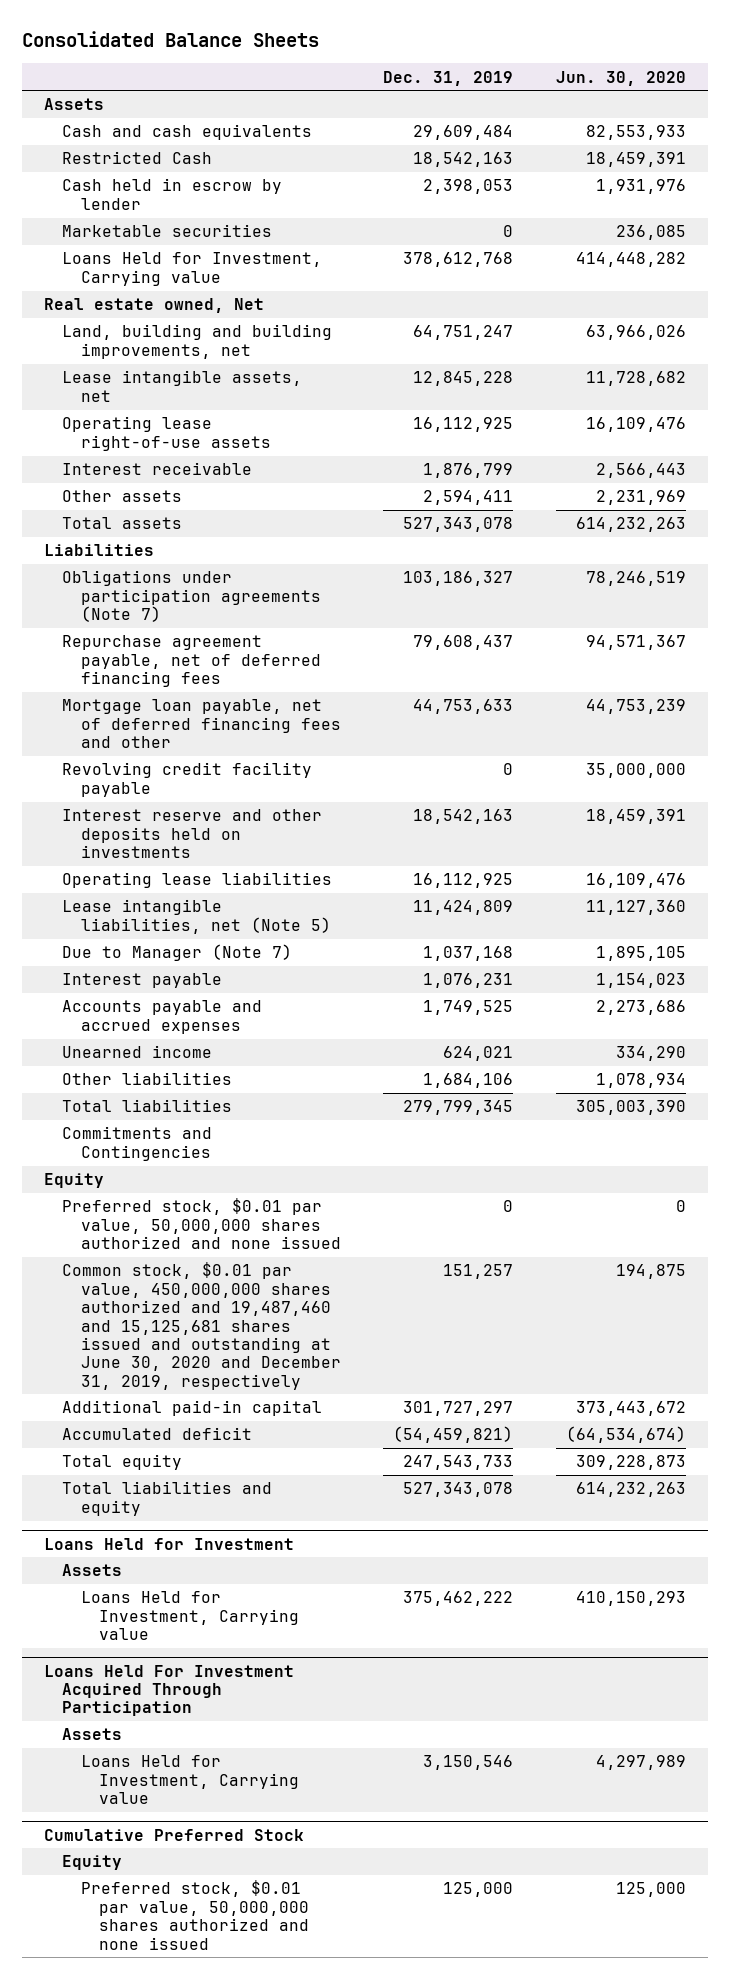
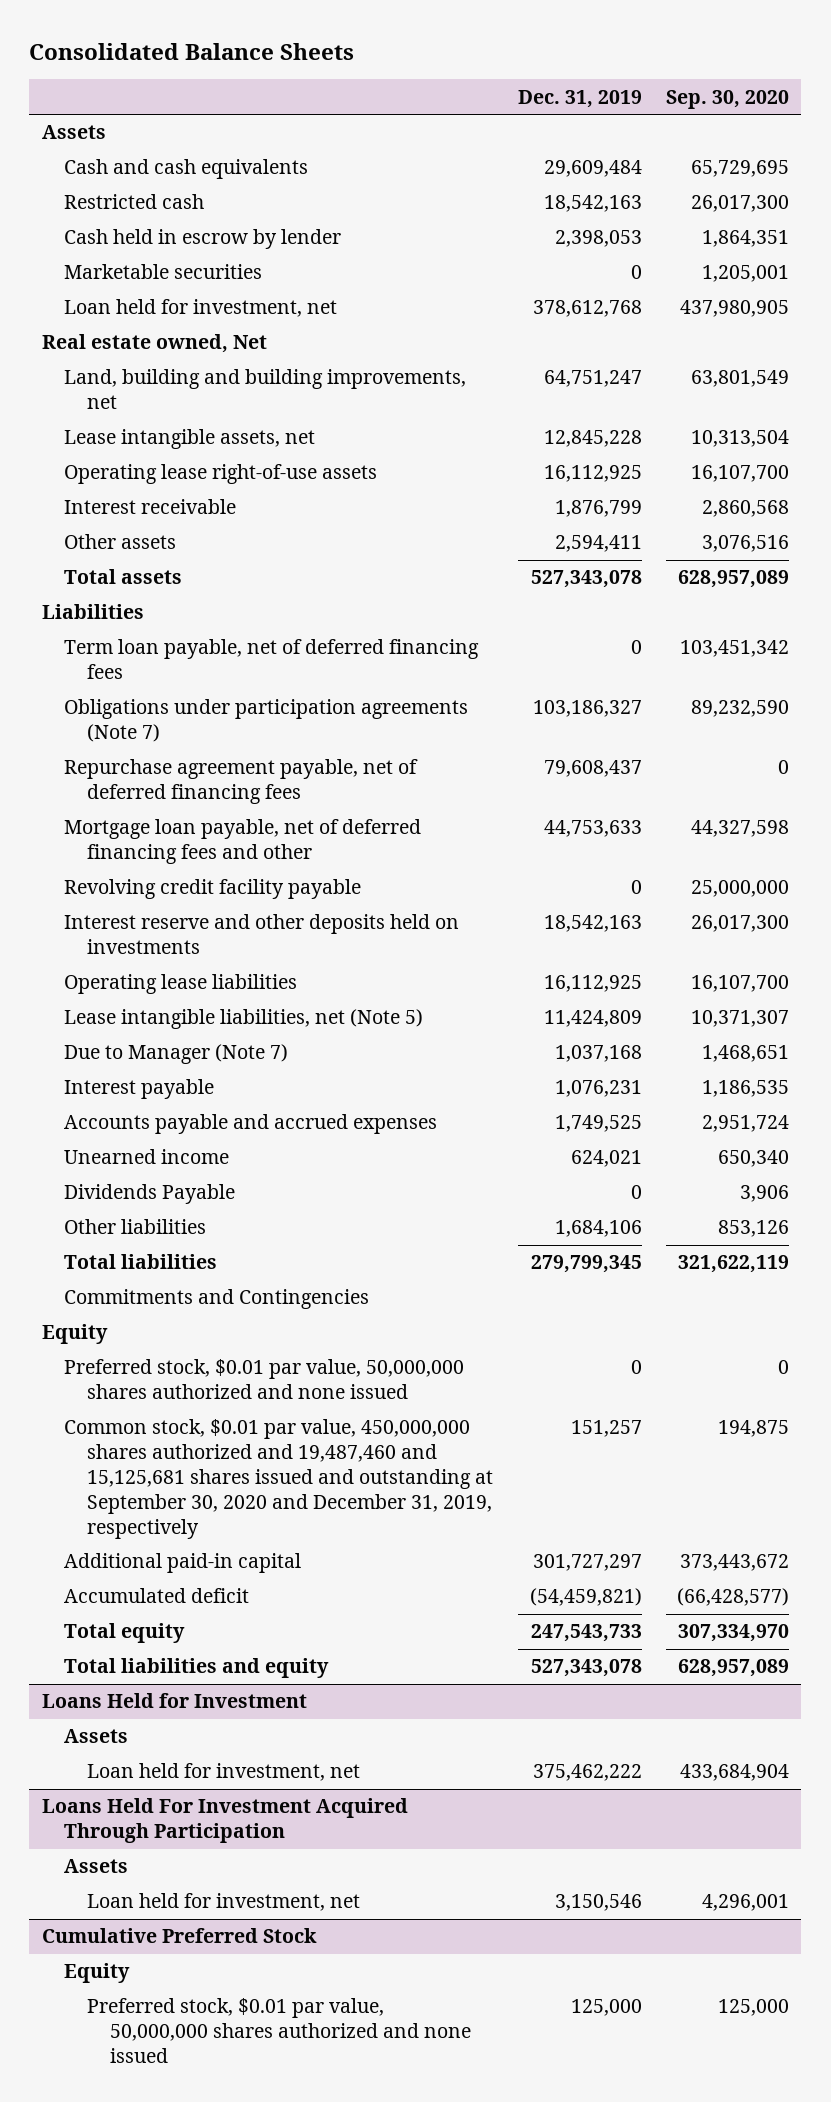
- | Dec. 31, 2019 | Jun. 30, 2020
+ | Dec. 31, 2019 | Sep. 30, 2020
- Restricted Cash | 18,542,163 | 18,459,391
+ Restricted cash | 18,542,163 | 26,017,300
- Loans Held for Investment, Carrying value | 378,612,768 | 414,448,282
+ Loan held for investment, net | 378,612,768 | 437,980,905
+ Term loan payable, net of deferred financing fees | 0 | 103,451,342
+ Dividends Payable | 0 | 3,906
- Common stock, $0.01 par value, 450,000,000 shares authorized and 19,487,460 and 15,125,681 shares issued and outstanding at June 30, 2020 and December 31, 2019, respectively | 151,257 | 194,875
+ Common stock, $0.01 par value, 450,000,000 shares authorized and 19,487,460 and 15,125,681 shares issued and outstanding at September 30, 2020 and December 31, 2019, respectively | 151,257 | 194,875
@ Loans Held for Investment
- Loans Held for Investment, Carrying value | 375,462,222 | 410,150,293
+ Loan held for investment, net | 375,462,222 | 433,684,904
@ Loans Held For Investment Acquired Through Participation
- Loans Held for Investment, Carrying value | 3,150,546 | 4,297,989
+ Loan held for investment, net | 3,150,546 | 4,296,001

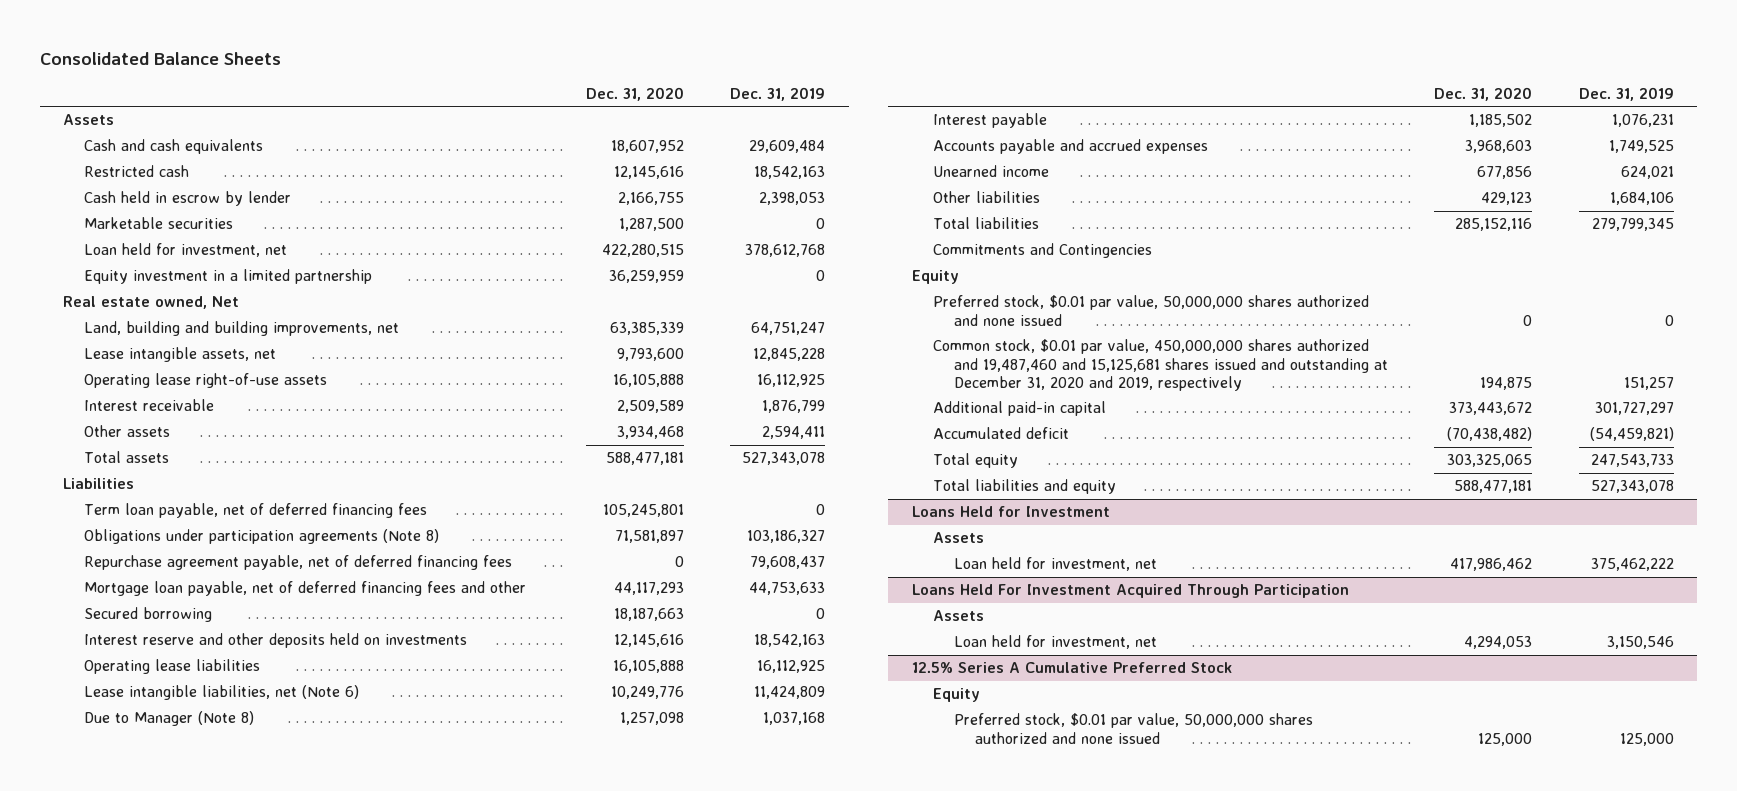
- | Dec. 31, 2019 | Sep. 30, 2020
+ | Dec. 31, 2020 | Dec. 31, 2019
+ Equity investment in a limited partnership | 36,259,959 | 0
- Obligations under participation agreements (Note 7) | 103,186,327 | 89,232,590
+ Obligations under participation agreements (Note 8) | 71,581,897 | 103,186,327
- Revolving credit facility payable | 0 | 25,000,000
+ Secured borrowing | 18,187,663 | 0
- Lease intangible liabilities, net (Note 5) | 11,424,809 | 10,371,307
- Due to Manager (Note 7) | 1,037,168 | 1,468,651
+ Lease intangible liabilities, net (Note 6) | 10,249,776 | 11,424,809
+ Due to Manager (Note 8) | 1,257,098 | 1,037,168
- Dividends Payable | 0 | 3,906
- Common stock, $0.01 par value, 450,000,000 shares authorized and 19,487,460 and 15,125,681 shares issued and outstanding at September 30, 2020 and December 31, 2019, respectively | 151,257 | 194,875
+ Common stock, $0.01 par value, 450,000,000 shares authorized and 19,487,460 and 15,125,681 shares issued and outstanding at December 31, 2020 and 2019, respectively | 194,875 | 151,257
- Cumulative Preferred Stock
+ 12.5% Series A Cumulative Preferred Stock

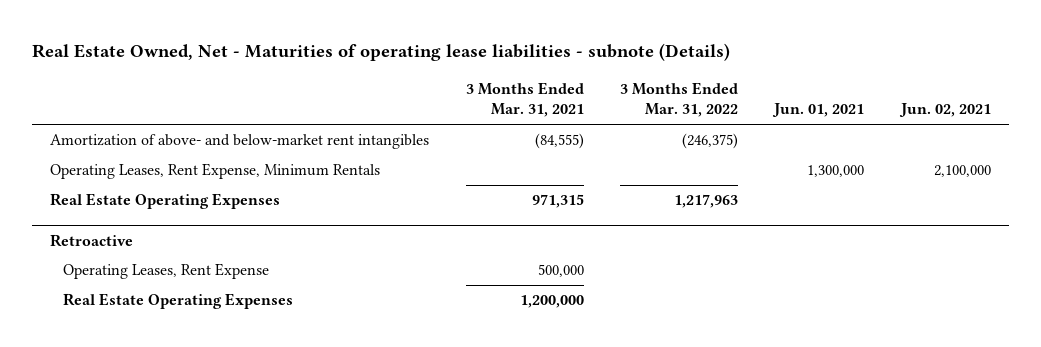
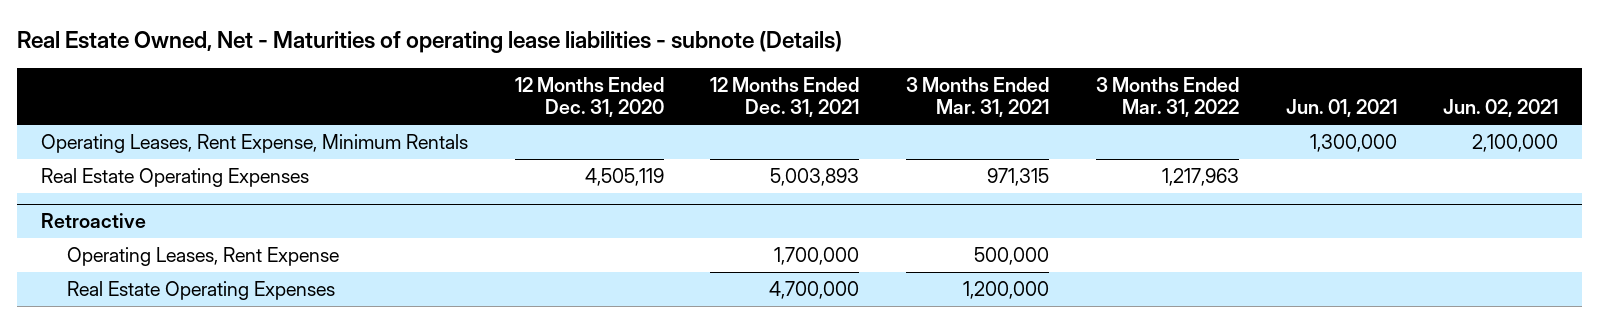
- | 3 Months Ended Mar. 31, 2021 | 3 Months Ended Mar. 31, 2022 | Jun. 01, 2021 | Jun. 02, 2021
+ | 12 Months Ended Dec. 31, 2020 | 12 Months Ended Dec. 31, 2021 | 3 Months Ended Mar. 31, 2021 | 3 Months Ended Mar. 31, 2022 | Jun. 01, 2021 | Jun. 02, 2021
- Amortization of above- and below-market rent intangibles | (84,555) | (246,375) | |

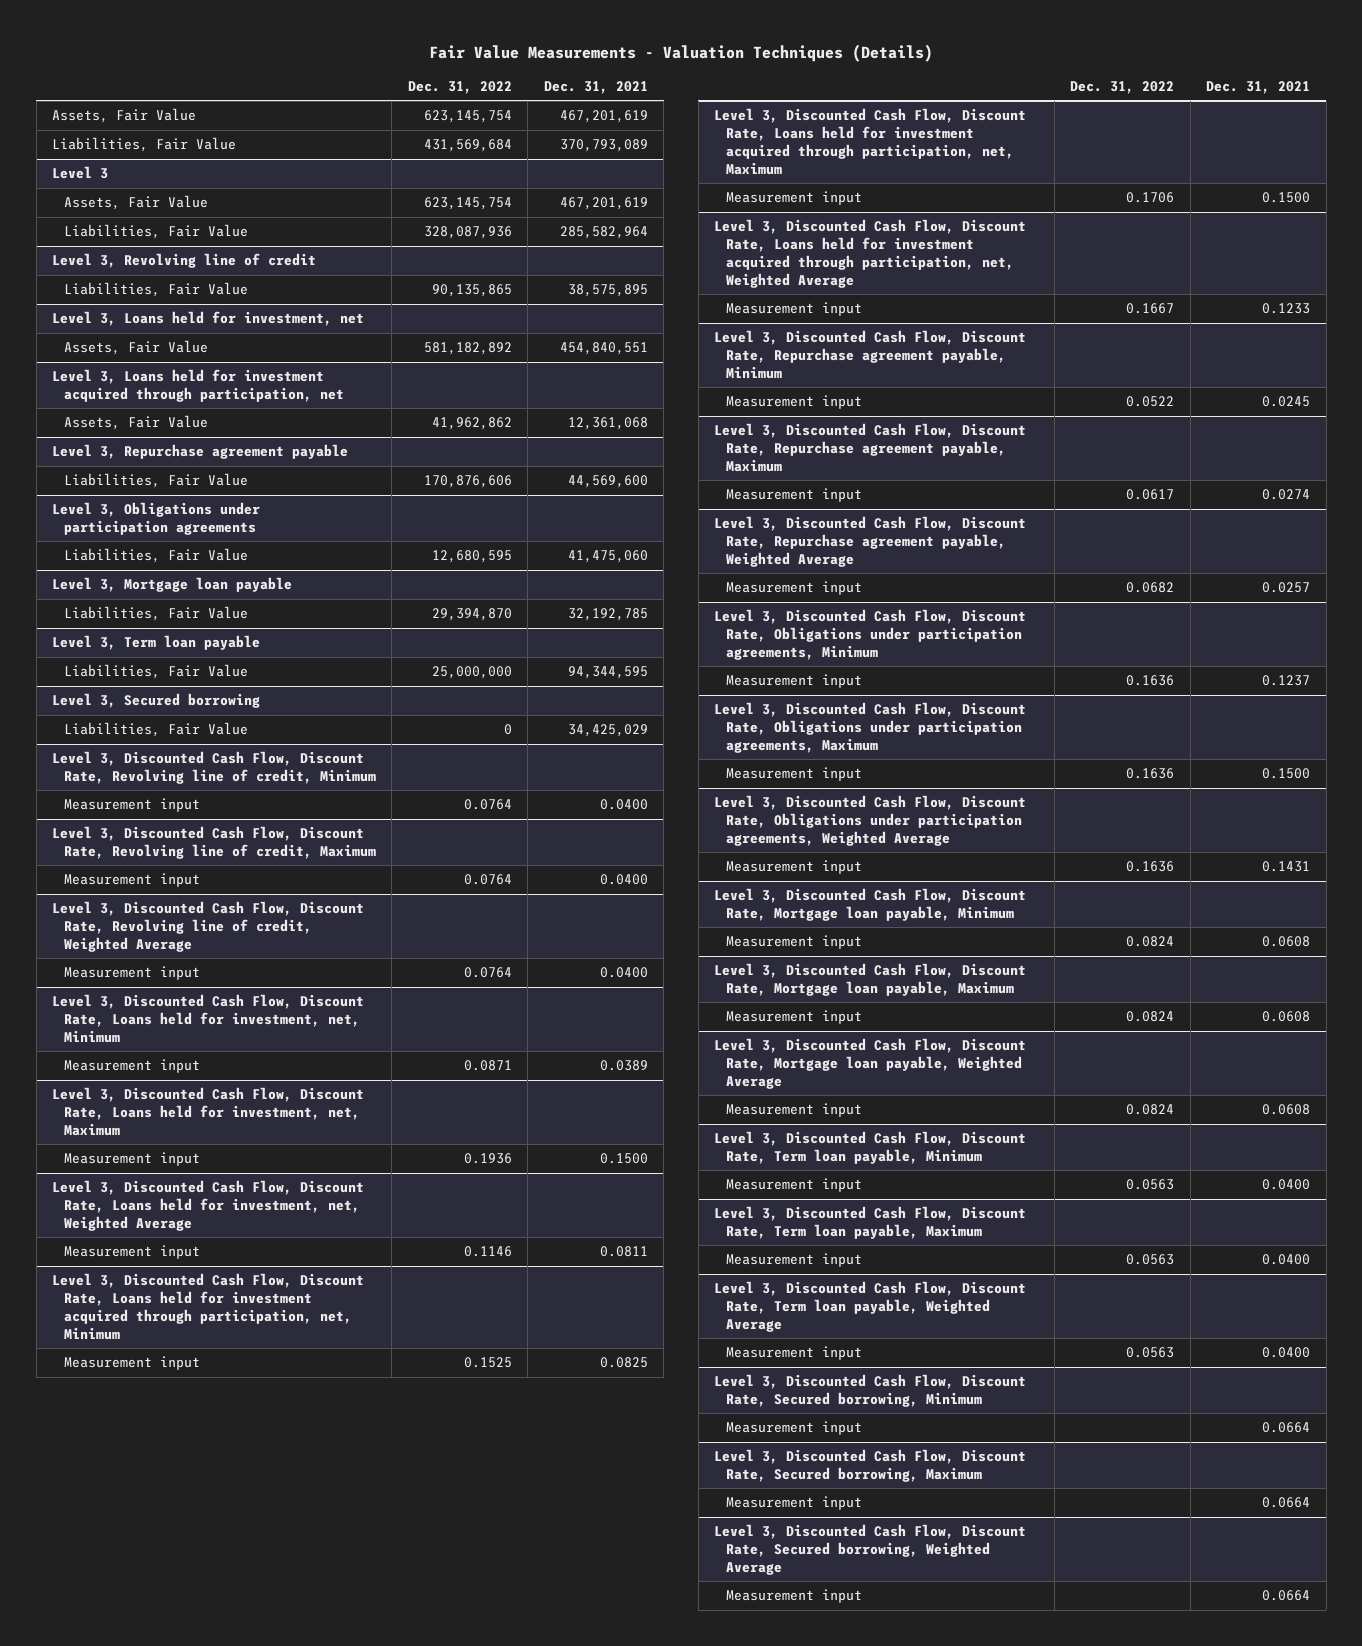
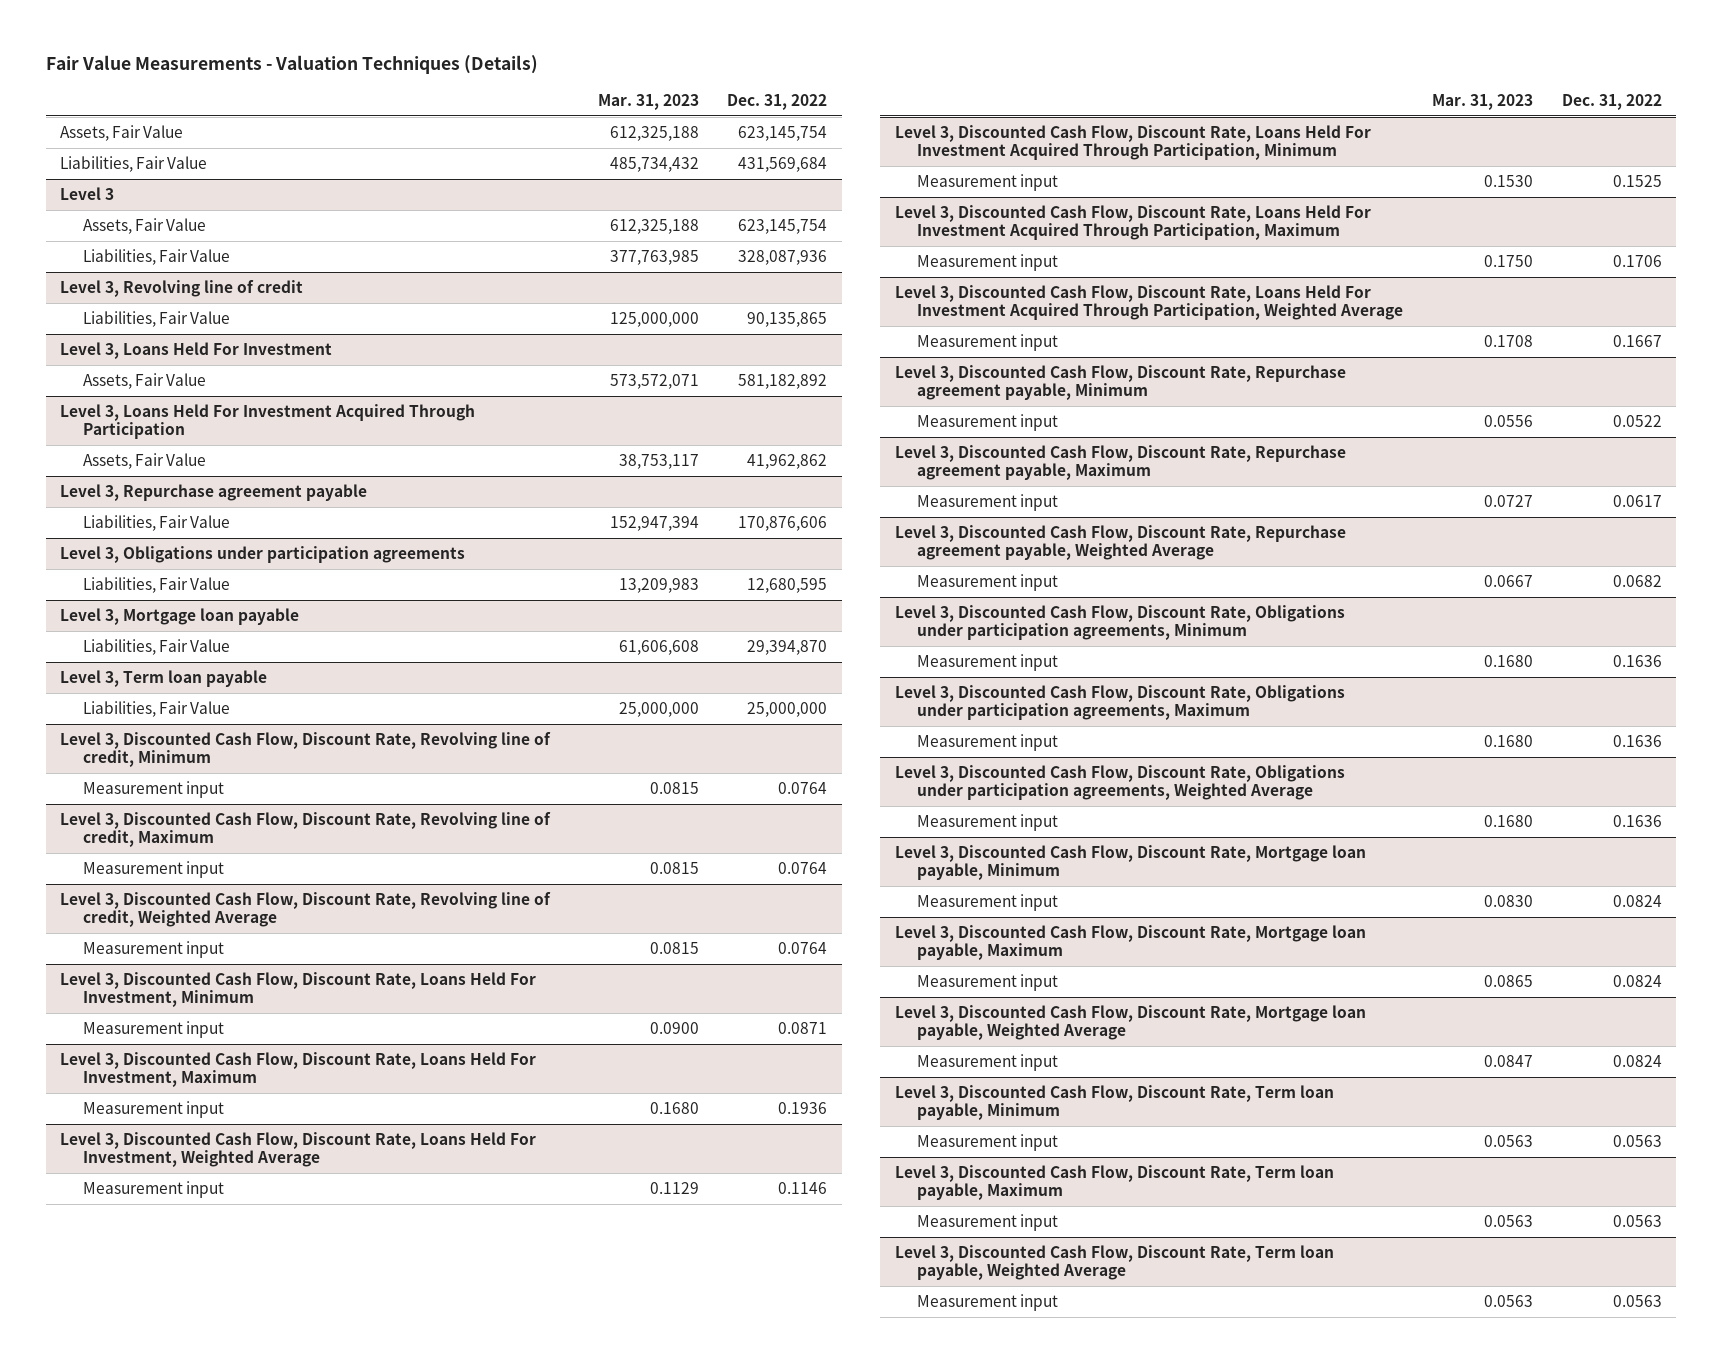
- | Dec. 31, 2022 | Dec. 31, 2021
+ | Mar. 31, 2023 | Dec. 31, 2022
- Level 3, Loans held for investment, net
+ Level 3, Loans Held For Investment
- Level 3, Loans held for investment acquired through participation, net
+ Level 3, Loans Held For Investment Acquired Through Participation
- Level 3, Secured borrowing
- Liabilities, Fair Value | 0 | 34,425,029
- Level 3, Discounted Cash Flow, Discount Rate, Loans held for investment, net, Minimum
+ Level 3, Discounted Cash Flow, Discount Rate, Loans Held For Investment, Minimum
- Level 3, Discounted Cash Flow, Discount Rate, Loans held for investment, net, Maximum
+ Level 3, Discounted Cash Flow, Discount Rate, Loans Held For Investment, Maximum
- Level 3, Discounted Cash Flow, Discount Rate, Loans held for investment, net, Weighted Average
+ Level 3, Discounted Cash Flow, Discount Rate, Loans Held For Investment, Weighted Average
- Level 3, Discounted Cash Flow, Discount Rate, Loans held for investment acquired through participation, net, Minimum
+ Level 3, Discounted Cash Flow, Discount Rate, Loans Held For Investment Acquired Through Participation, Minimum
- Level 3, Discounted Cash Flow, Discount Rate, Loans held for investment acquired through participation, net, Maximum
+ Level 3, Discounted Cash Flow, Discount Rate, Loans Held For Investment Acquired Through Participation, Maximum
- Level 3, Discounted Cash Flow, Discount Rate, Loans held for investment acquired through participation, net, Weighted Average
+ Level 3, Discounted Cash Flow, Discount Rate, Loans Held For Investment Acquired Through Participation, Weighted Average
- Level 3, Discounted Cash Flow, Discount Rate, Secured borrowing, Minimum
- Measurement input | | 0.0664
- Level 3, Discounted Cash Flow, Discount Rate, Secured borrowing, Maximum
- Measurement input | | 0.0664
- Level 3, Discounted Cash Flow, Discount Rate, Secured borrowing, Weighted Average
- Measurement input | | 0.0664

